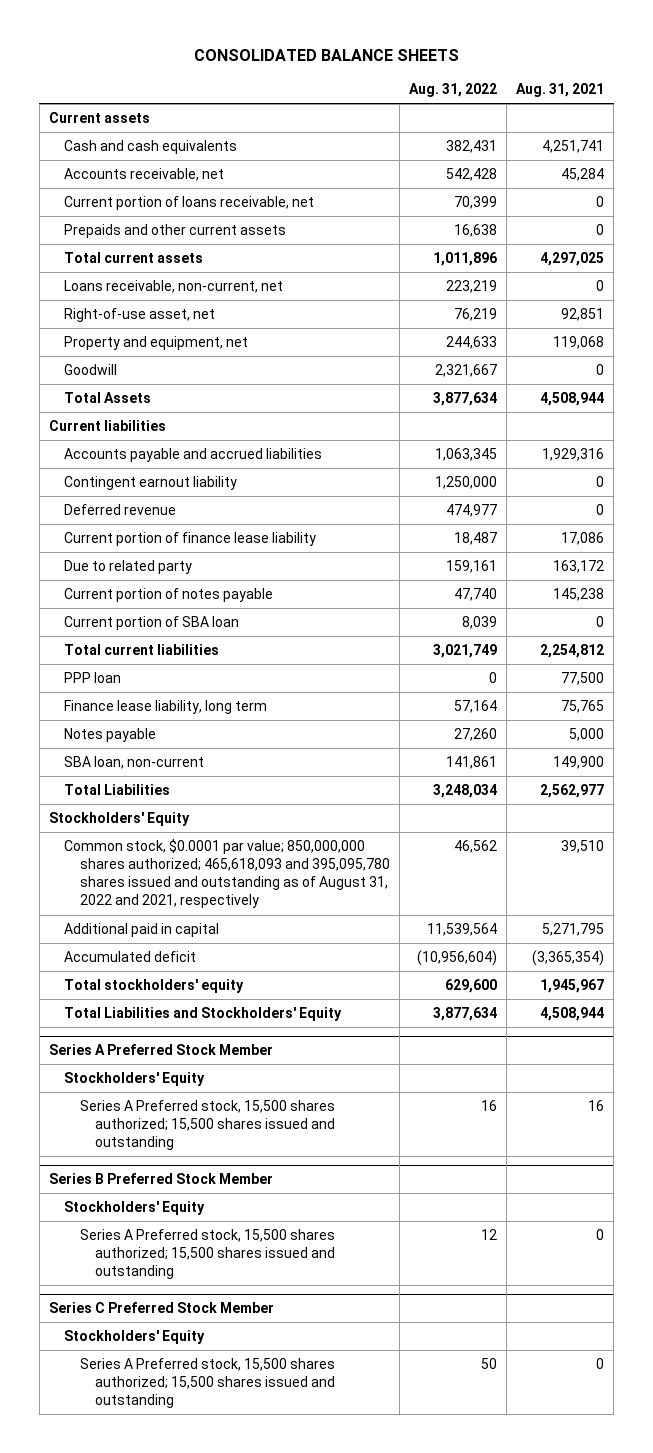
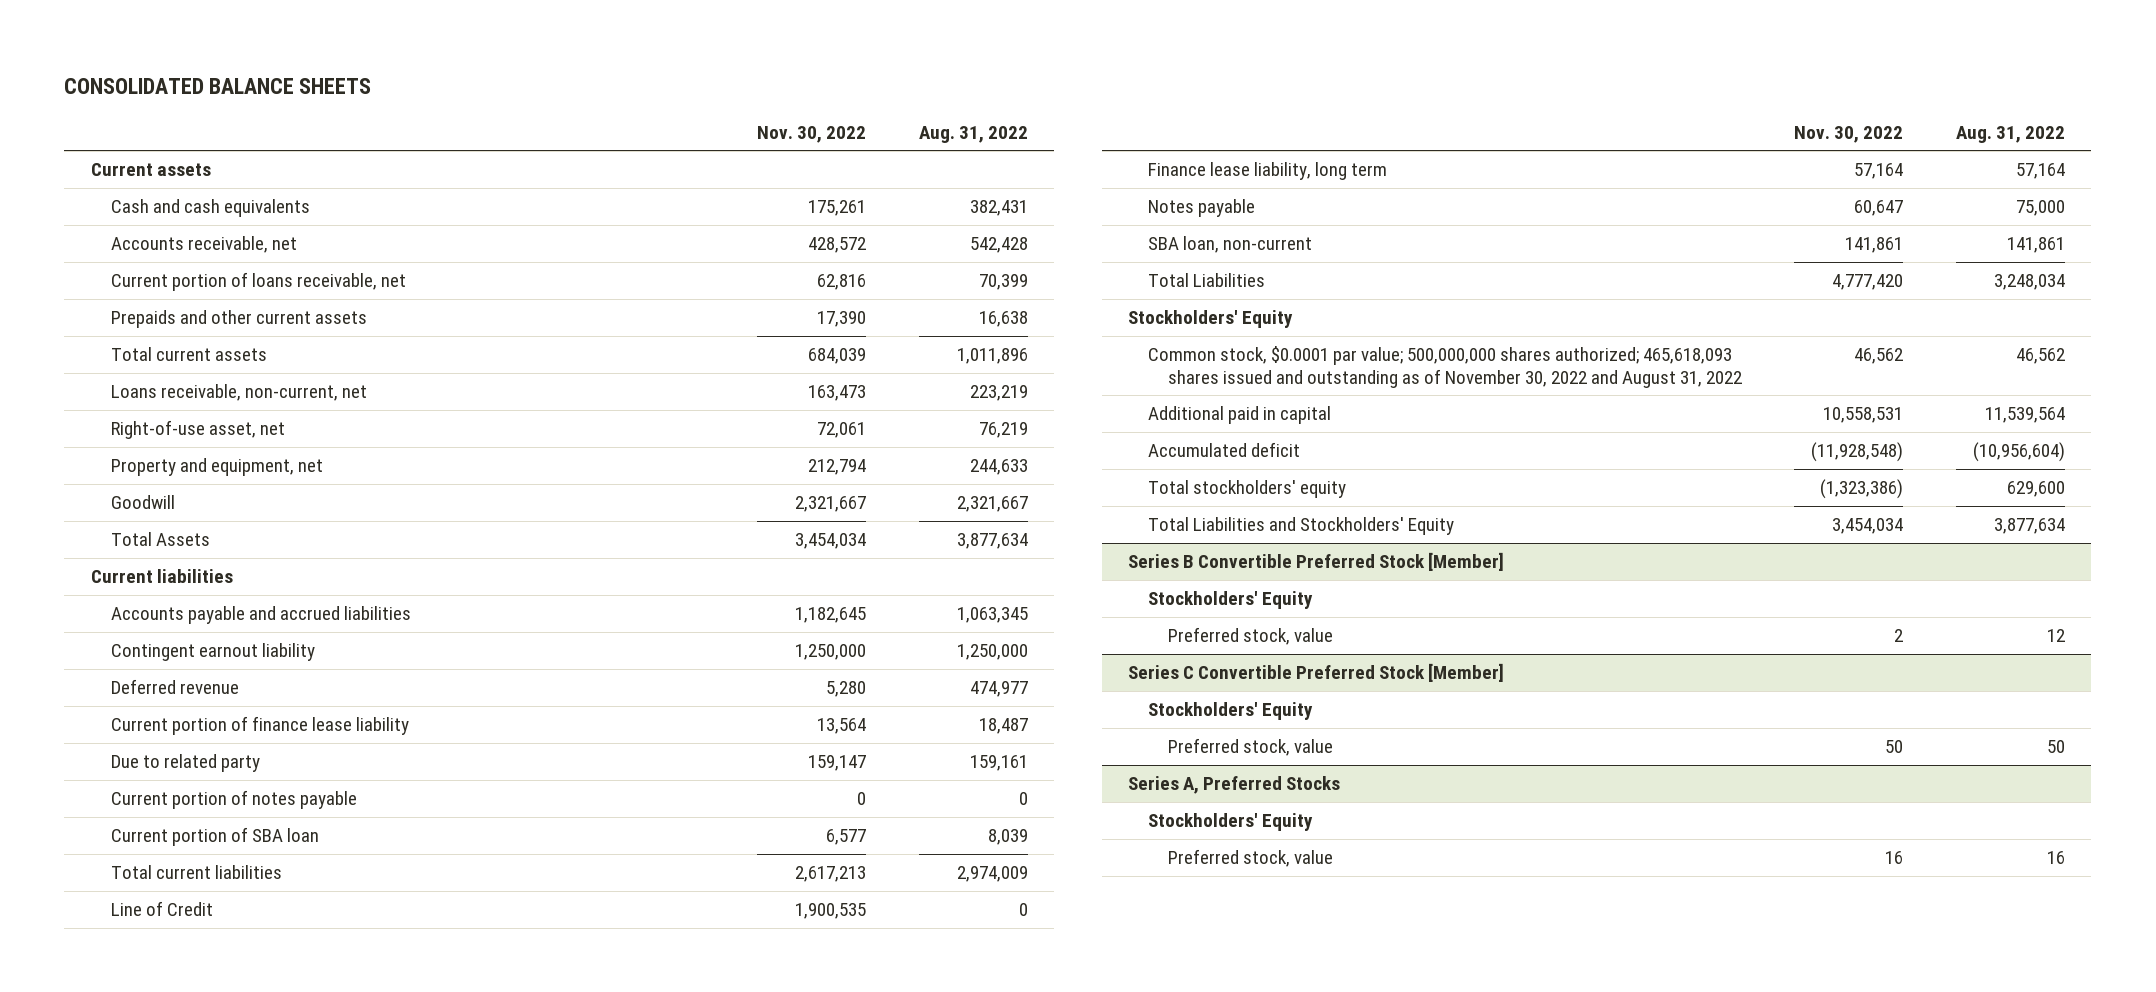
- | Aug. 31, 2022 | Aug. 31, 2021
+ | Nov. 30, 2022 | Aug. 31, 2022
- Current portion of notes payable | 47,740 | 145,238
+ Current portion of notes payable | 0 | 0
- Total current liabilities | 3,021,749 | 2,254,812
- PPP loan | 0 | 77,500
+ Total current liabilities | 2,617,213 | 2,974,009
+ Line of Credit | 1,900,535 | 0
- Notes payable | 27,260 | 5,000
+ Notes payable | 60,647 | 75,000
- Common stock, $0.0001 par value; 850,000,000 shares authorized; 465,618,093 and 395,095,780 shares issued and outstanding as of August 31, 2022 and 2021, respectively | 46,562 | 39,510
+ Common stock, $0.0001 par value; 500,000,000 shares authorized; 465,618,093 shares issued and outstanding as of November 30, 2022 and August 31, 2022 | 46,562 | 46,562
- Series A Preferred Stock Member
+ Series B Convertible Preferred Stock [Member]
- Series A Preferred stock, 15,500 shares authorized; 15,500 shares issued and outstanding | 16 | 16
- Series B Preferred Stock Member
+ Preferred stock, value | 2 | 12
+ Series C Convertible Preferred Stock [Member]
- Series A Preferred stock, 15,500 shares authorized; 15,500 shares issued and outstanding | 12 | 0
- Series C Preferred Stock Member
+ Preferred stock, value | 50 | 50
+ Series A, Preferred Stocks
- Series A Preferred stock, 15,500 shares authorized; 15,500 shares issued and outstanding | 50 | 0
+ Preferred stock, value | 16 | 16

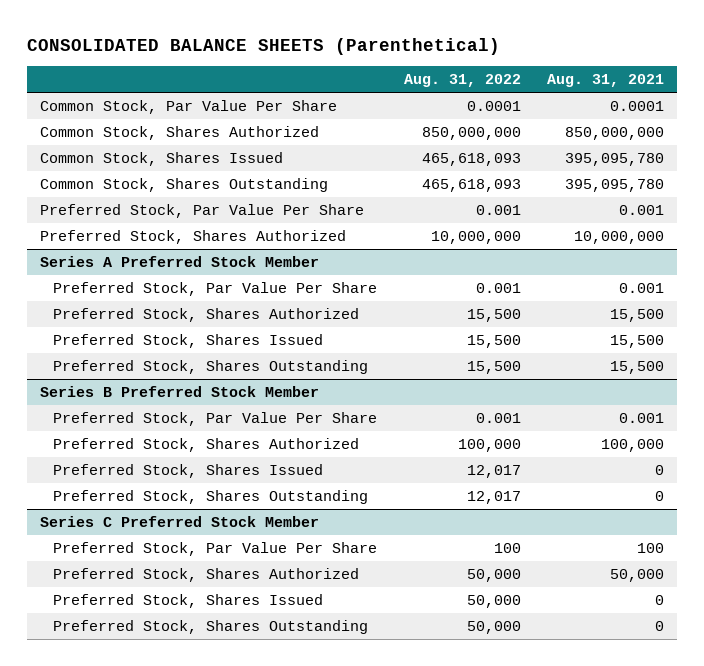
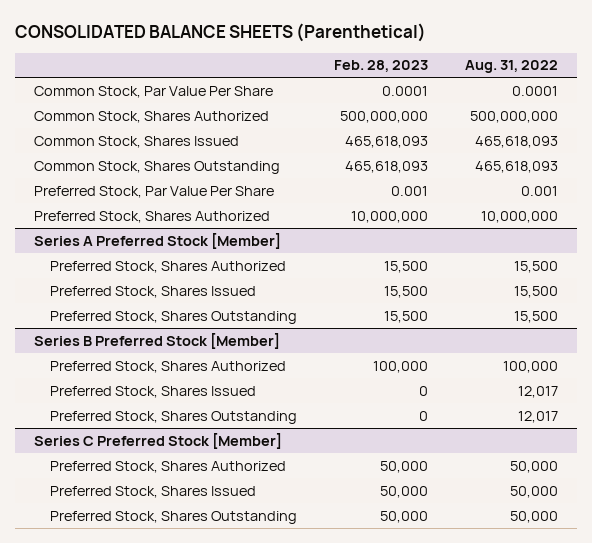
- | Aug. 31, 2022 | Aug. 31, 2021
+ | Feb. 28, 2023 | Aug. 31, 2022
- Common Stock, Shares Authorized | 850,000,000 | 850,000,000
+ Common Stock, Shares Authorized | 500,000,000 | 500,000,000
- Series A Preferred Stock Member
- Preferred Stock, Par Value Per Share | 0.001 | 0.001
+ Series A Preferred Stock [Member]
- Series B Preferred Stock Member
- Preferred Stock, Par Value Per Share | 0.001 | 0.001
+ Series B Preferred Stock [Member]
- Series C Preferred Stock Member
- Preferred Stock, Par Value Per Share | 100 | 100
+ Series C Preferred Stock [Member]

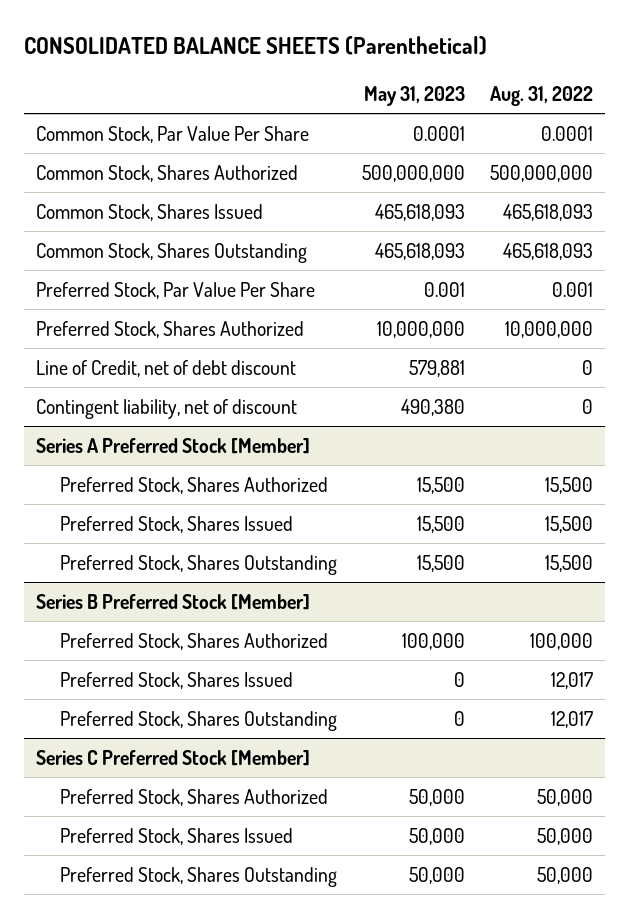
- | Feb. 28, 2023 | Aug. 31, 2022
+ | May 31, 2023 | Aug. 31, 2022
+ Line of Credit, net of debt discount | 579,881 | 0
+ Contingent liability, net of discount | 490,380 | 0

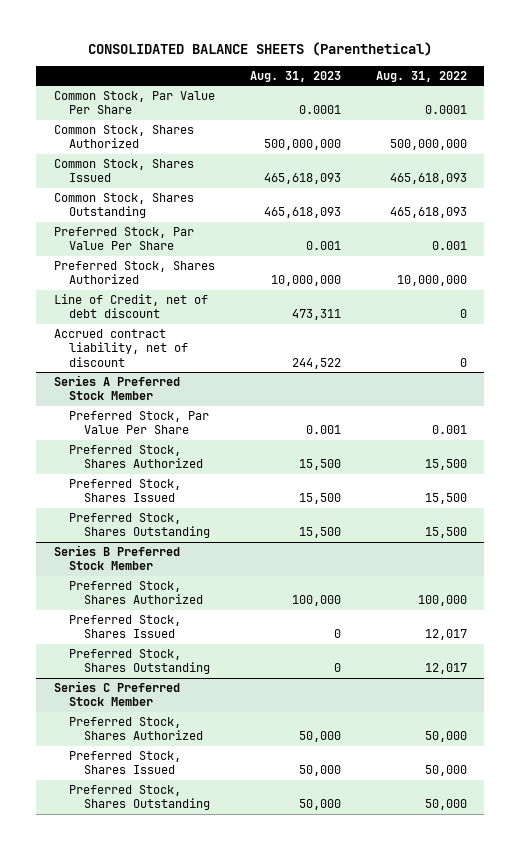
- | May 31, 2023 | Aug. 31, 2022
+ | Aug. 31, 2023 | Aug. 31, 2022
- Contingent liability, net of discount | 490,380 | 0
- Series A Preferred Stock [Member]
+ Accrued contract liability, net of discount | 244,522 | 0
+ Series A Preferred Stock Member
+ Preferred Stock, Par Value Per Share | 0.001 | 0.001
- Series B Preferred Stock [Member]
+ Series B Preferred Stock Member
- Series C Preferred Stock [Member]
+ Series C Preferred Stock Member

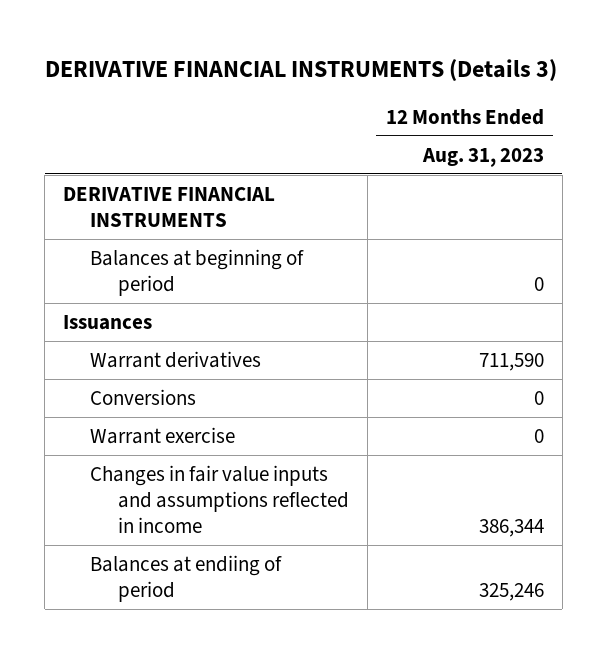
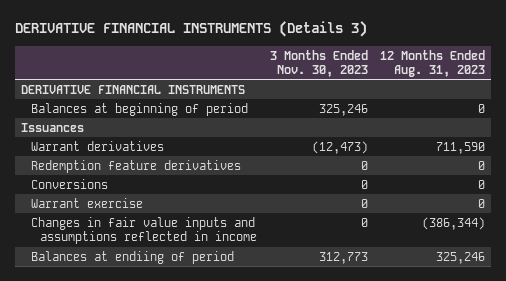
- | 12 Months Ended Aug. 31, 2023
+ | 3 Months Ended Nov. 30, 2023 | 12 Months Ended Aug. 31, 2023
+ Redemption feature derivatives | 0 | 0
- Changes in fair value inputs and assumptions reflected in income | 386,344
+ Changes in fair value inputs and assumptions reflected in income | 0 | (386,344)

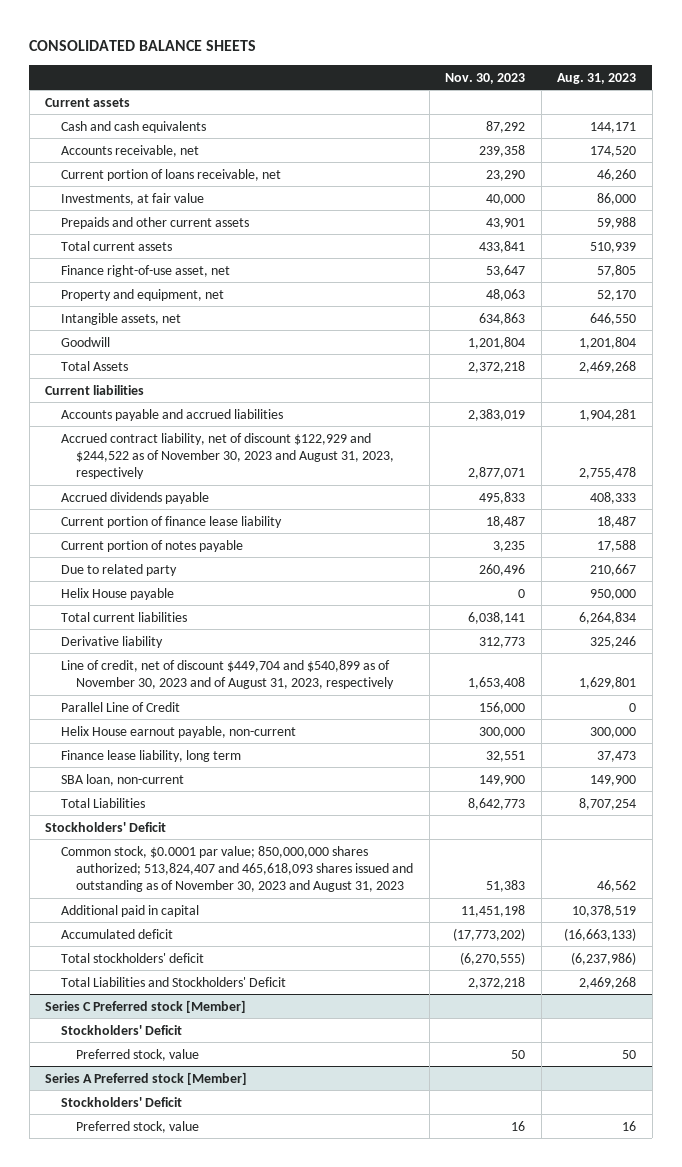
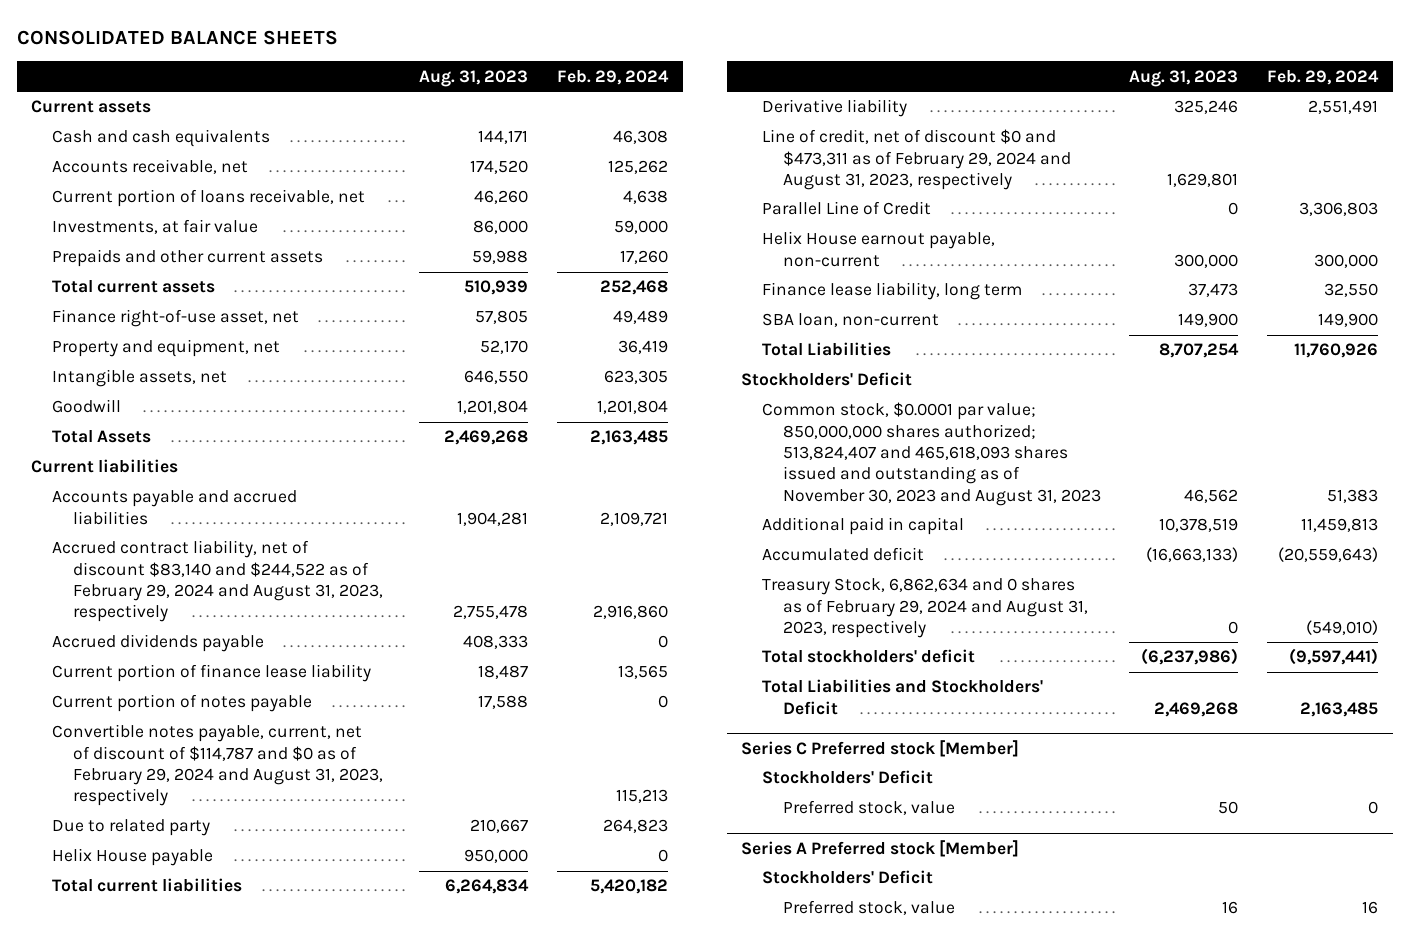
- | Nov. 30, 2023 | Aug. 31, 2023
+ | Aug. 31, 2023 | Feb. 29, 2024
- Accrued contract liability, net of discount $122,929 and $244,522 as of November 30, 2023 and August 31, 2023, respectively | 2,877,071 | 2,755,478
+ Accrued contract liability, net of discount $83,140 and $244,522 as of February 29, 2024 and August 31, 2023, respectively | 2,755,478 | 2,916,860
+ Convertible notes payable, current, net of discount of $114,787 and $0 as of February 29, 2024 and August 31, 2023, respectively | | 115,213
- Line of credit, net of discount $449,704 and $540,899 as of November 30, 2023 and of August 31, 2023, respectively | 1,653,408 | 1,629,801
+ Line of credit, net of discount $0 and $473,311 as of February 29, 2024 and August 31, 2023, respectively | 1,629,801 |
+ Treasury Stock, 6,862,634 and 0 shares as of February 29, 2024 and August 31, 2023, respectively | 0 | (549,010)

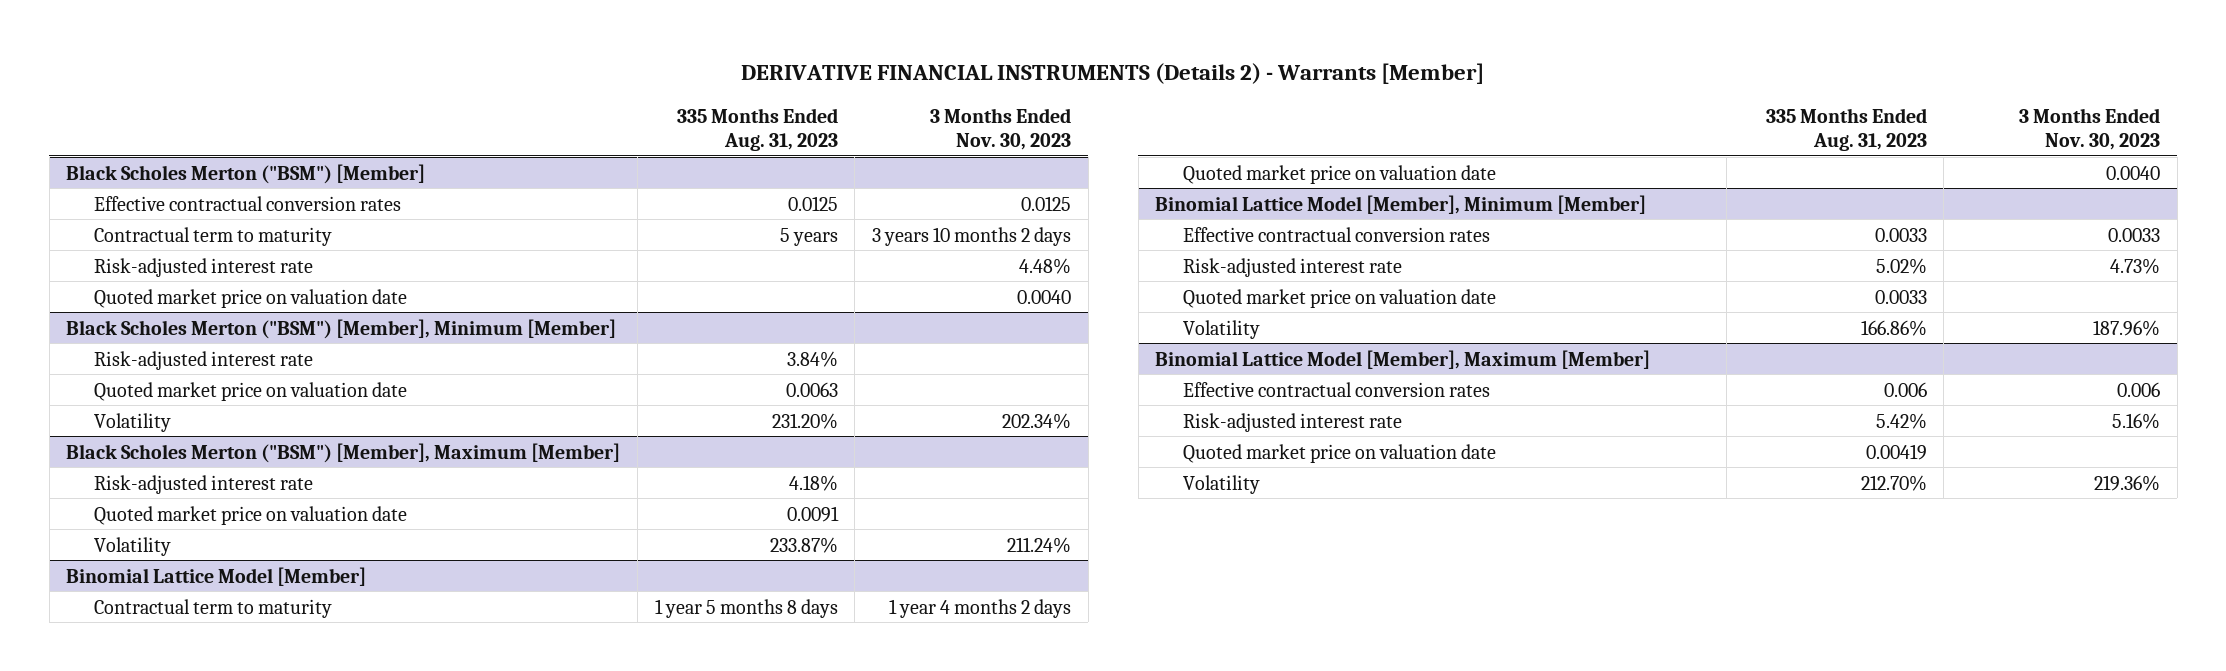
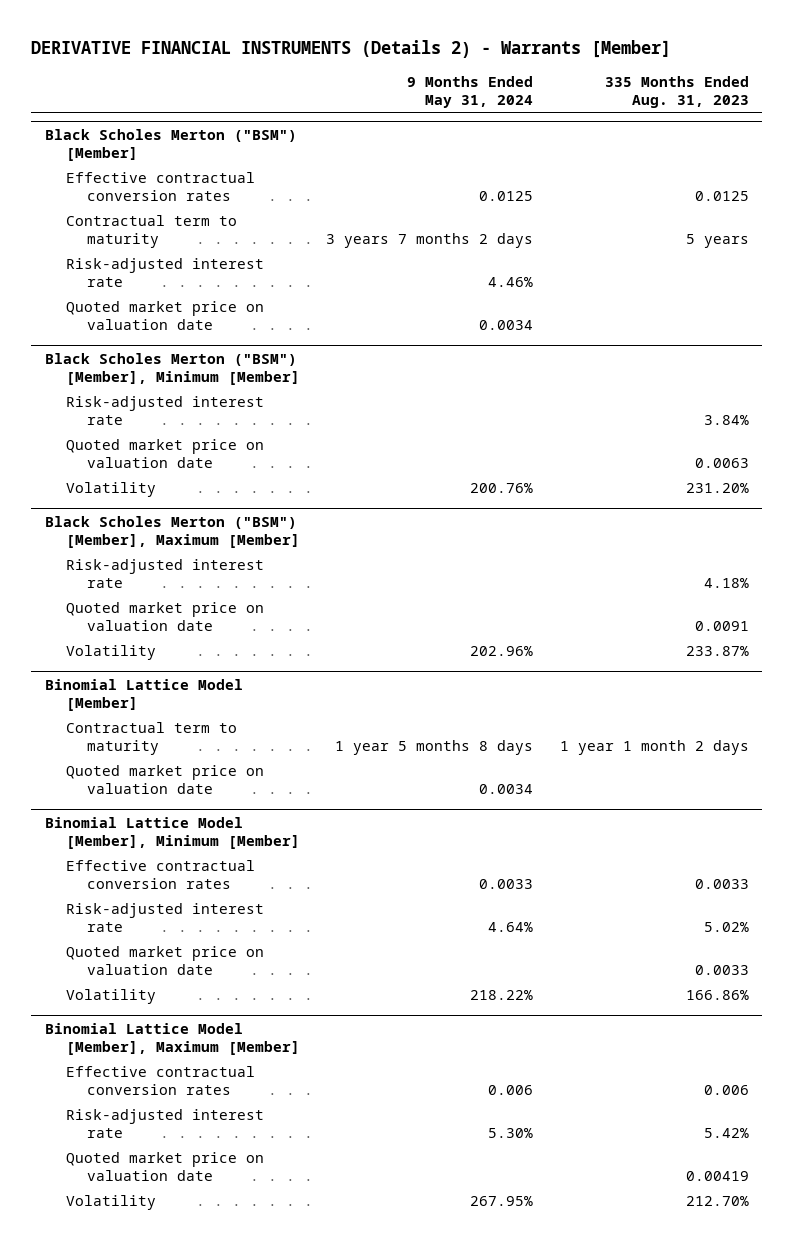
- | 335 Months Ended Aug. 31, 2023 | 3 Months Ended Nov. 30, 2023
+ | 9 Months Ended May 31, 2024 | 335 Months Ended Aug. 31, 2023
@ Binomial Lattice Model [Member]
- Contractual term to maturity | 1 year 5 months 8 days | 1 year 4 months 2 days
+ Contractual term to maturity | 1 year 5 months 8 days | 1 year 1 month 2 days

